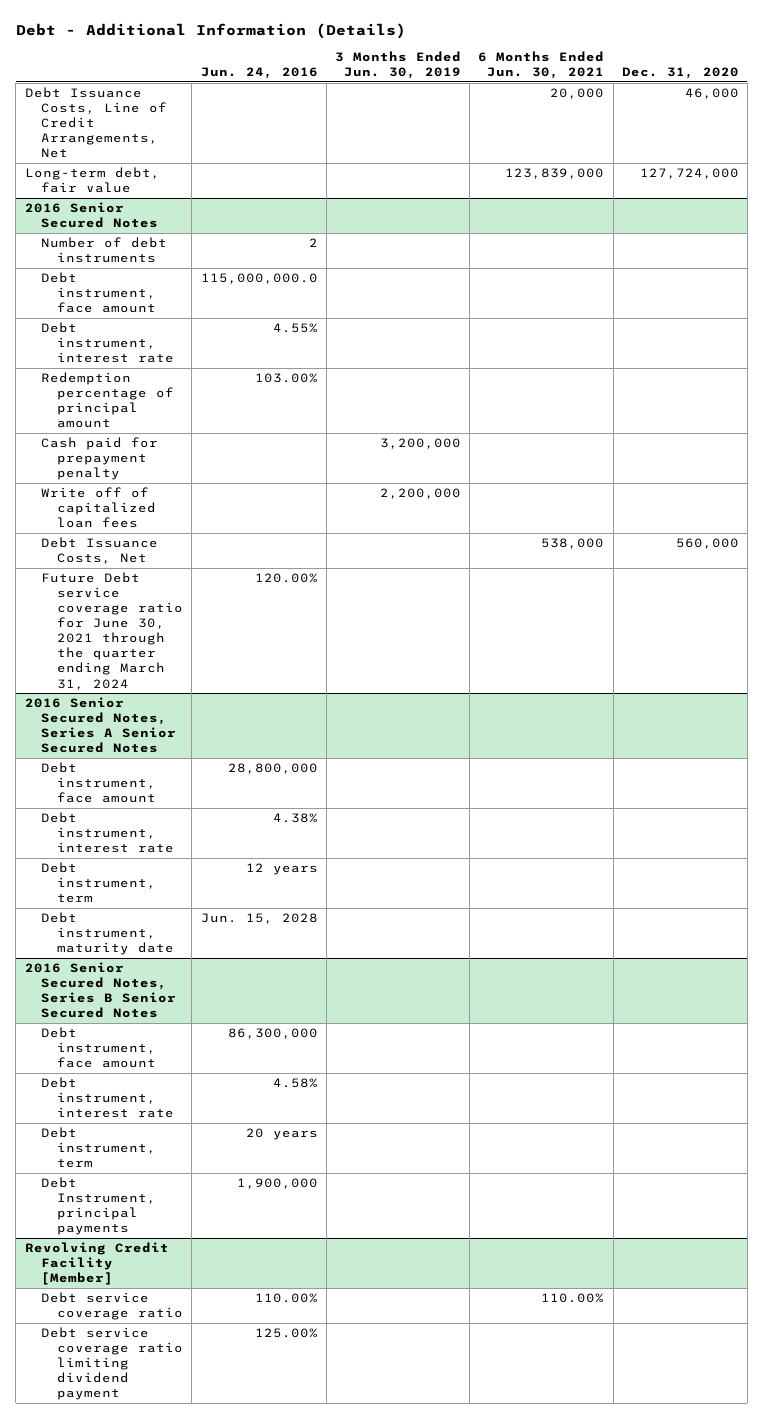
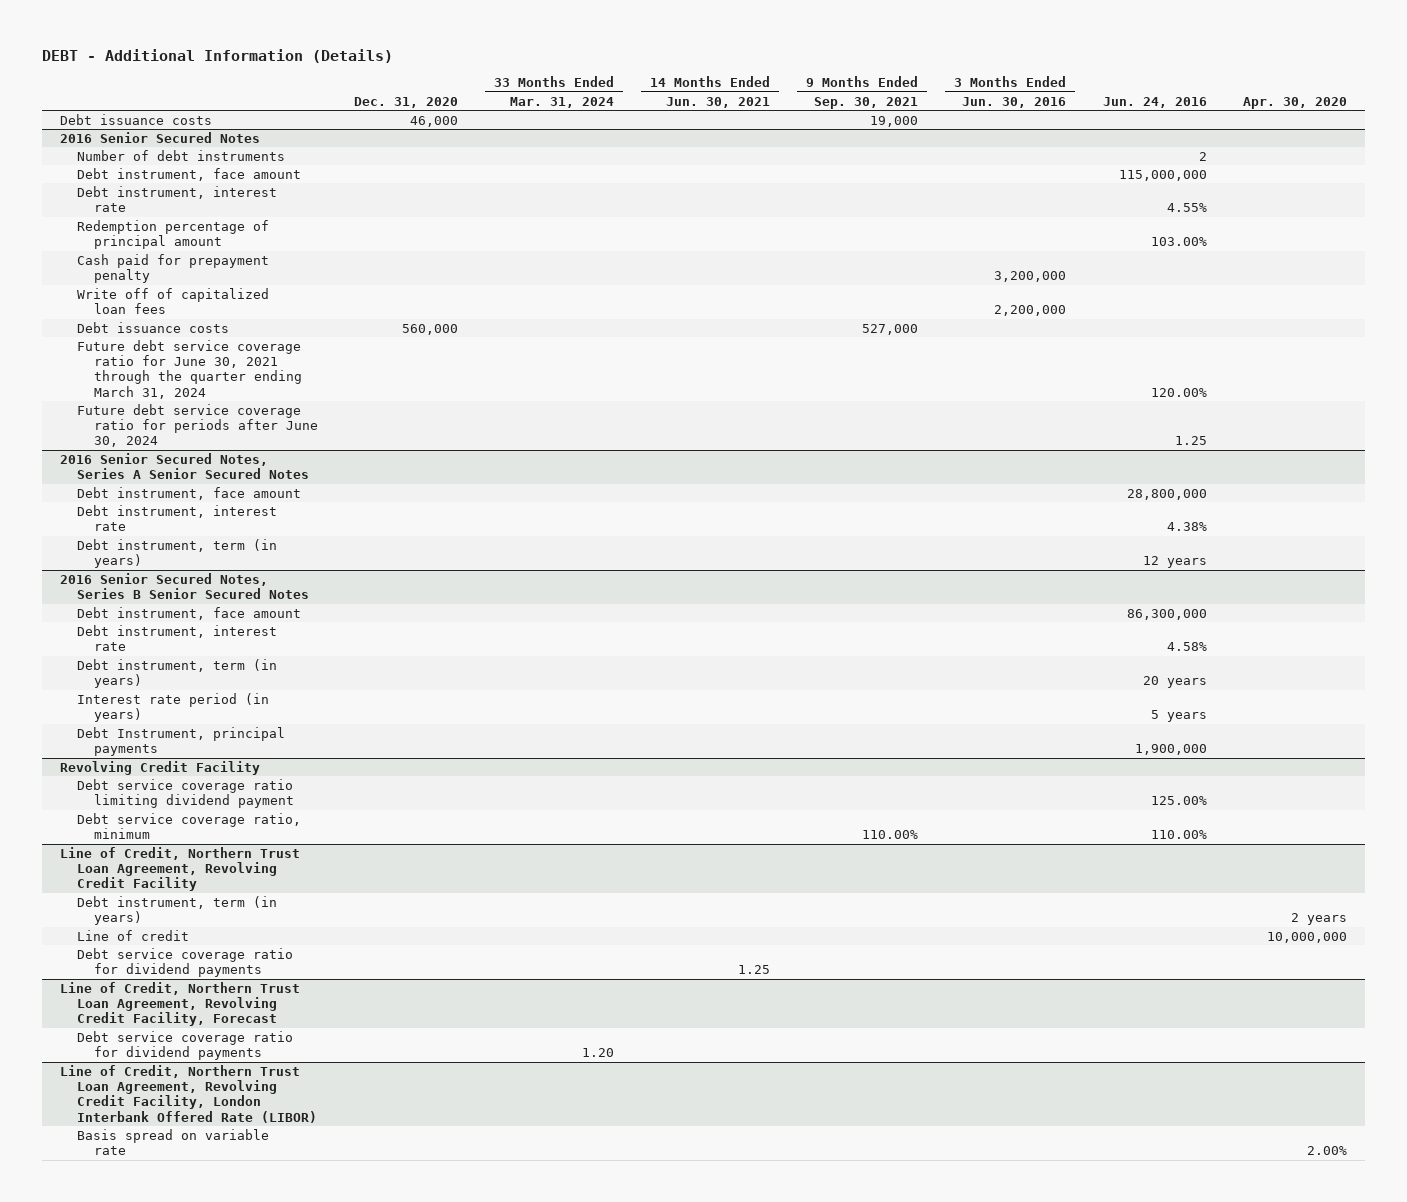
- Debt - Additional Information (Details)
+ DEBT - Additional Information (Details)
- | Jun. 24, 2016 | 3 Months Ended Jun. 30, 2019 | 6 Months Ended Jun. 30, 2021 | Dec. 31, 2020
+ | Dec. 31, 2020 | 33 Months Ended Mar. 31, 2024 | 14 Months Ended Jun. 30, 2021 | 9 Months Ended Sep. 30, 2021 | 3 Months Ended Jun. 30, 2016 | Jun. 24, 2016 | Apr. 30, 2020
- Debt Issuance Costs, Line of Credit Arrangements, Net | | | 20,000 | 46,000
- Long-term debt, fair value | | | 123,839,000 | 127,724,000
+ Debt issuance costs | 46,000 | | | 19,000 | | |
@ 2016 Senior Secured Notes
- Debt instrument, face amount | 115,000,000.0 | | |
+ Debt instrument, face amount | | | | | | 115,000,000 |
- Debt Issuance Costs, Net | | | 538,000 | 560,000
- Future Debt service coverage ratio for June 30, 2021 through the quarter ending March 31, 2024 | 120.00% | | |
+ Debt issuance costs | 560,000 | | | 527,000 | | |
+ Future debt service coverage ratio for June 30, 2021 through the quarter ending March 31, 2024 | | | | | | 120.00% |
+ Future debt service coverage ratio for periods after June 30, 2024 | | | | | | 1.25 |
@ 2016 Senior Secured Notes, Series A Senior Secured Notes
- Debt instrument, term | 12 years | | |
- Debt instrument, maturity date | Jun. 15, 2028 | | |
+ Debt instrument, term (in years) | | | | | | 12 years |
@ 2016 Senior Secured Notes, Series B Senior Secured Notes
- Debt instrument, term | 20 years | | |
+ Debt instrument, term (in years) | | | | | | 20 years |
+ Interest rate period (in years) | | | | | | 5 years |
- Revolving Credit Facility [Member]
- Debt service coverage ratio | 110.00% | | 110.00% |
+ Revolving Credit Facility
+ Debt service coverage ratio, minimum | | | | 110.00% | | 110.00% |
+ Line of Credit, Northern Trust Loan Agreement, Revolving Credit Facility
+ Debt instrument, term (in years) | | | | | | | 2 years
+ Line of credit | | | | | | | 10,000,000
+ Debt service coverage ratio for dividend payments | | | 1.25 | | | |
+ Line of Credit, Northern Trust Loan Agreement, Revolving Credit Facility, Forecast
+ Debt service coverage ratio for dividend payments | | 1.20 | | | | |
+ Line of Credit, Northern Trust Loan Agreement, Revolving Credit Facility, London Interbank Offered Rate (LIBOR)
+ Basis spread on variable rate | | | | | | | 2.00%

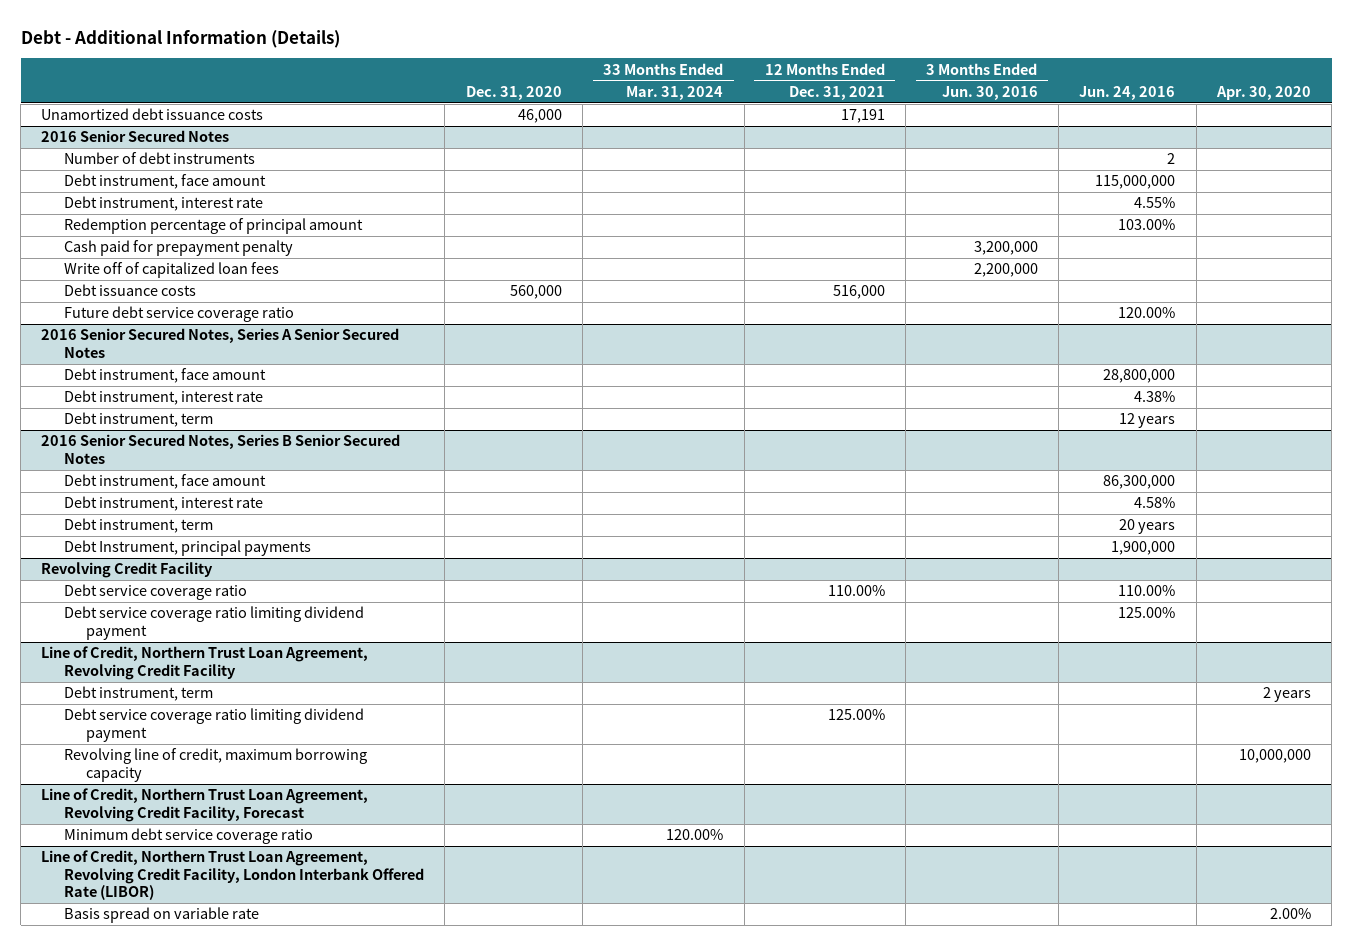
- DEBT - Additional Information (Details)
+ Debt - Additional Information (Details)
- | Dec. 31, 2020 | 33 Months Ended Mar. 31, 2024 | 14 Months Ended Jun. 30, 2021 | 9 Months Ended Sep. 30, 2021 | 3 Months Ended Jun. 30, 2016 | Jun. 24, 2016 | Apr. 30, 2020
+ | Dec. 31, 2020 | 33 Months Ended Mar. 31, 2024 | 12 Months Ended Dec. 31, 2021 | 3 Months Ended Jun. 30, 2016 | Jun. 24, 2016 | Apr. 30, 2020
- Debt issuance costs | 46,000 | | | 19,000 | | |
+ Unamortized debt issuance costs | 46,000 | | 17,191 | | |
@ 2016 Senior Secured Notes
- Future debt service coverage ratio for June 30, 2021 through the quarter ending March 31, 2024 | | | | | | 120.00% |
- Future debt service coverage ratio for periods after June 30, 2024 | | | | | | 1.25 |
+ Future debt service coverage ratio | | | | | 120.00% |
@ 2016 Senior Secured Notes, Series A Senior Secured Notes
- Debt instrument, term (in years) | | | | | | 12 years |
+ Debt instrument, term | | | | | 12 years |
@ 2016 Senior Secured Notes, Series B Senior Secured Notes
- Debt instrument, term (in years) | | | | | | 20 years |
- Interest rate period (in years) | | | | | | 5 years |
+ Debt instrument, term | | | | | 20 years |
@ Revolving Credit Facility
+ Debt service coverage ratio | | | 110.00% | | 110.00% |
- Debt service coverage ratio, minimum | | | | 110.00% | | 110.00% |
@ Line of Credit, Northern Trust Loan Agreement, Revolving Credit Facility
- Debt instrument, term (in years) | | | | | | | 2 years
- Line of credit | | | | | | | 10,000,000
- Debt service coverage ratio for dividend payments | | | 1.25 | | | |
+ Debt instrument, term | | | | | | 2 years
+ Debt service coverage ratio limiting dividend payment | | | 125.00% | | |
+ Revolving line of credit, maximum borrowing capacity | | | | | | 10,000,000
@ Line of Credit, Northern Trust Loan Agreement, Revolving Credit Facility, Forecast
- Debt service coverage ratio for dividend payments | | 1.20 | | | | |
+ Minimum debt service coverage ratio | | 120.00% | | | |

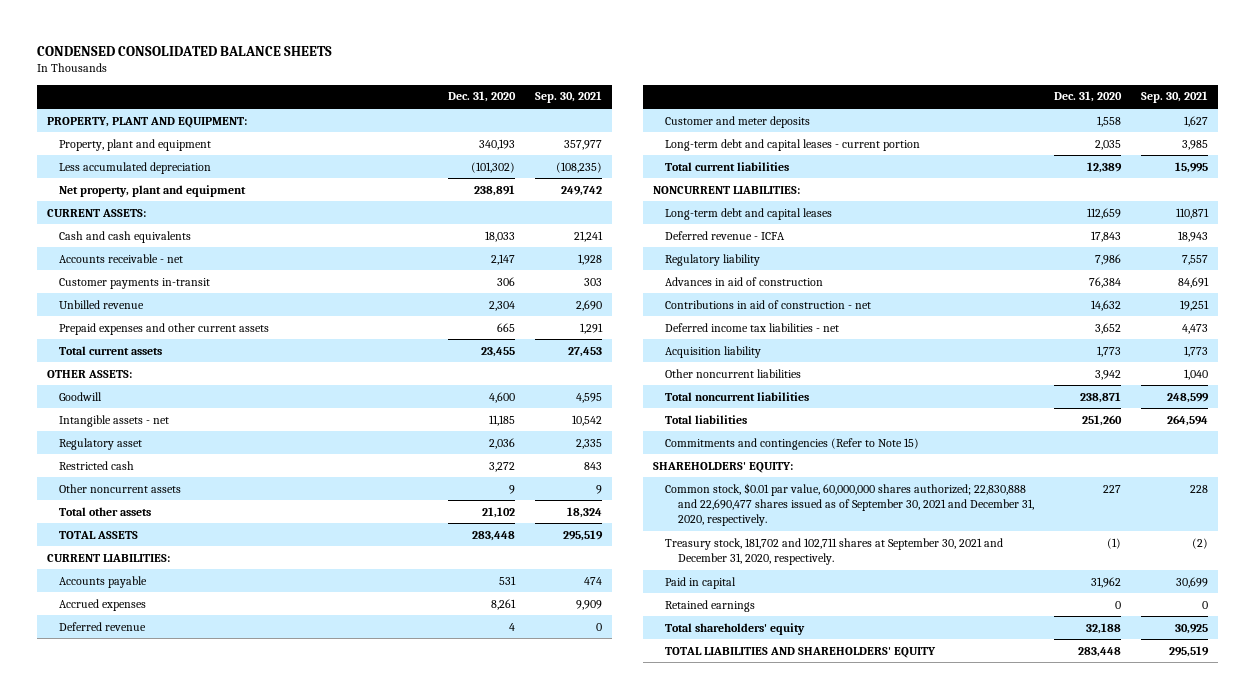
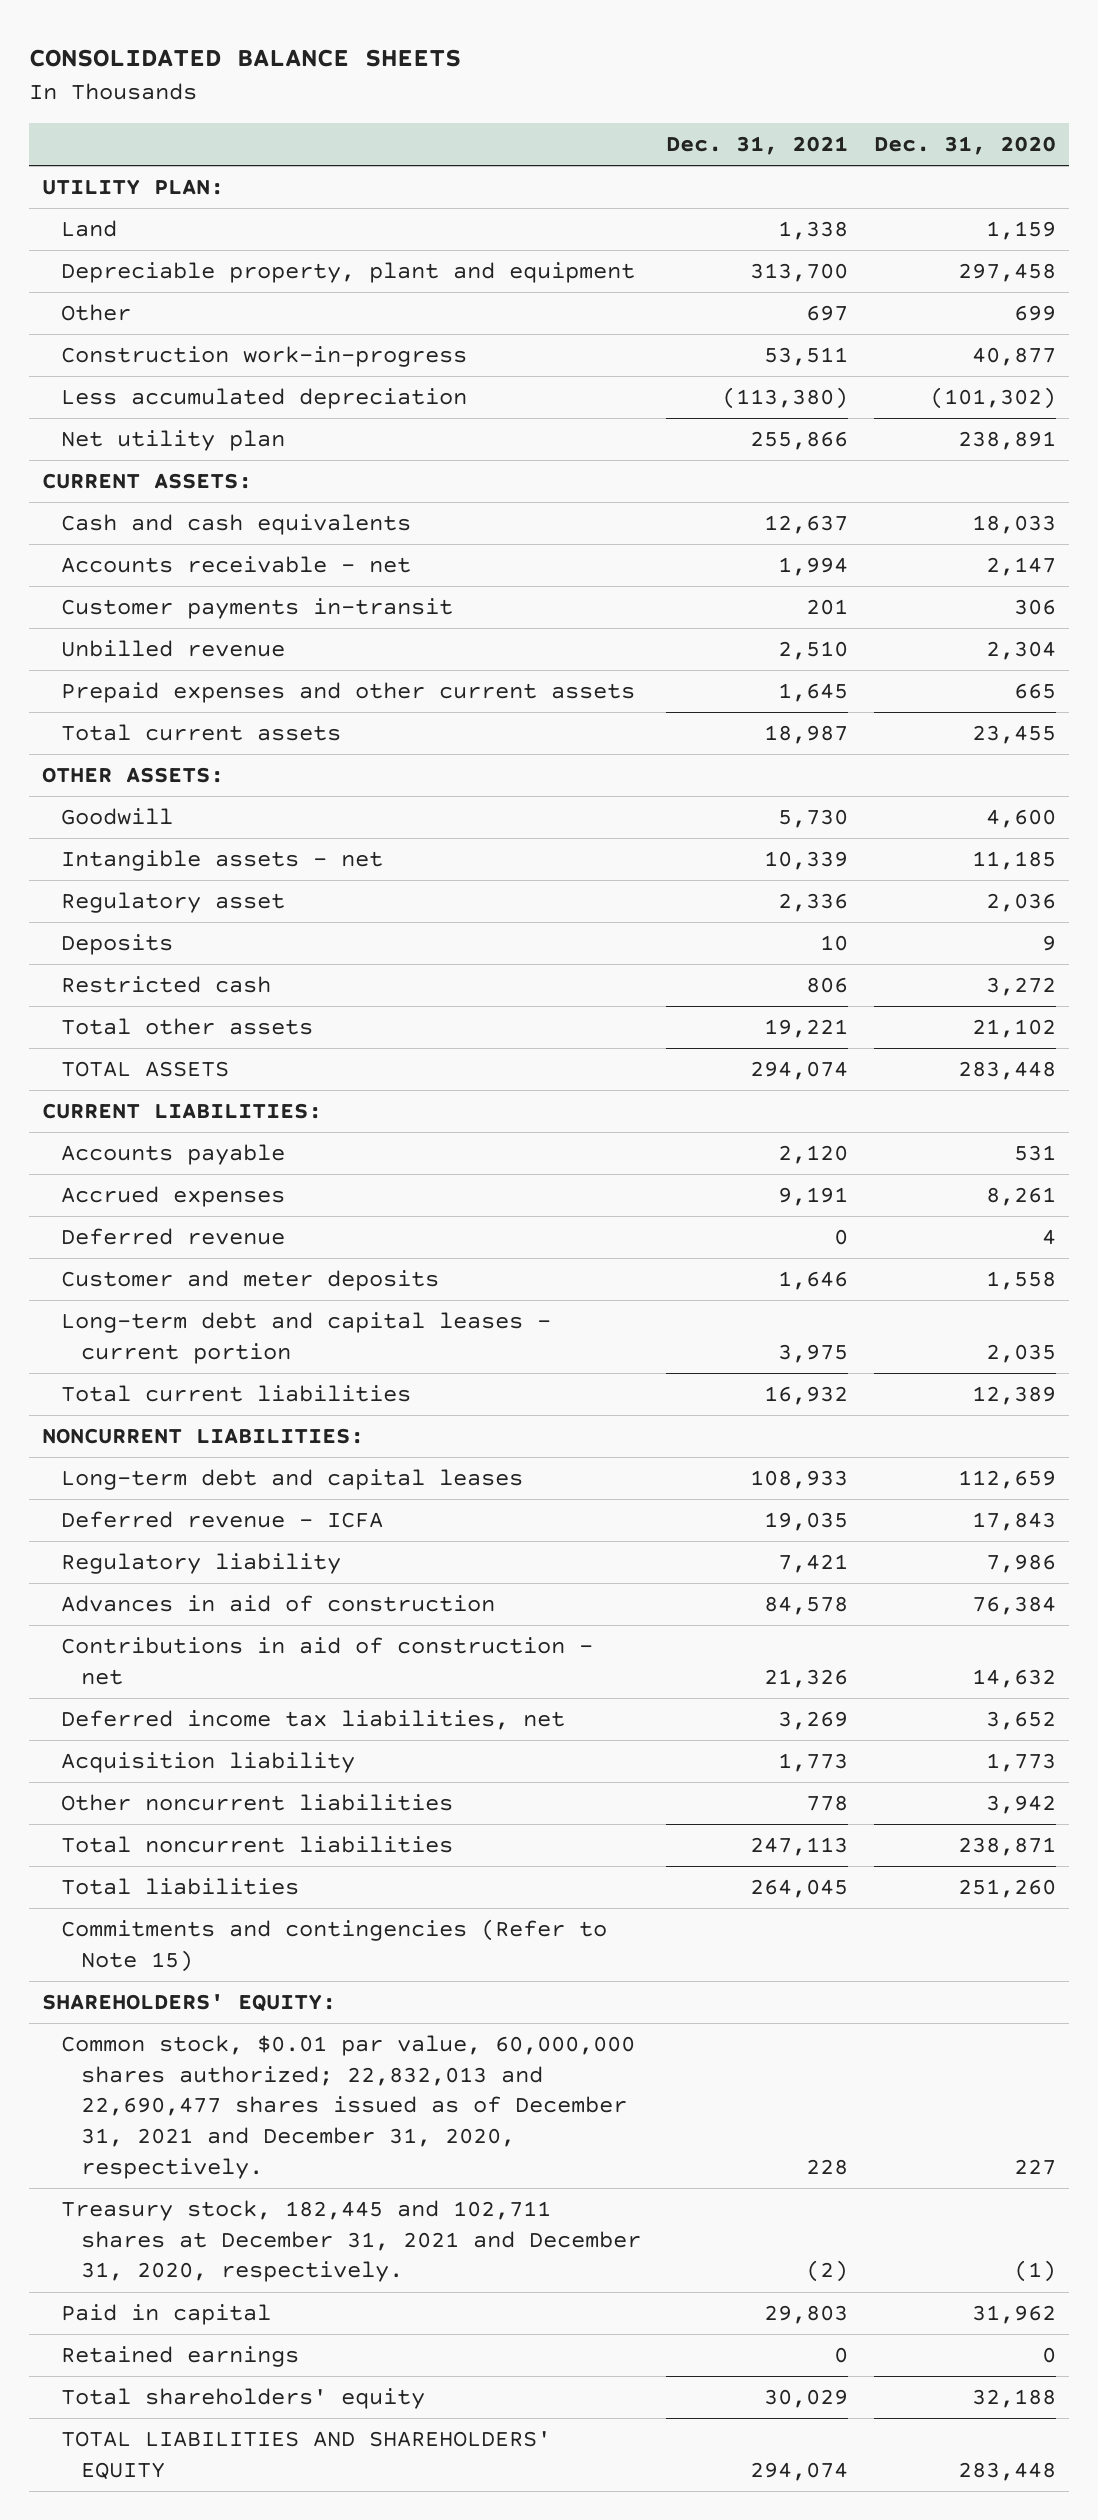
- CONDENSED CONSOLIDATED BALANCE SHEETS
+ CONSOLIDATED BALANCE SHEETS
- | Dec. 31, 2020 | Sep. 30, 2021
+ | Dec. 31, 2021 | Dec. 31, 2020
- PROPERTY, PLANT AND EQUIPMENT:
- Property, plant and equipment | 340,193 | 357,977
+ UTILITY PLAN:
+ Land | 1,338 | 1,159
+ Depreciable property, plant and equipment | 313,700 | 297,458
+ Other | 697 | 699
+ Construction work-in-progress | 53,511 | 40,877
- Net property, plant and equipment | 238,891 | 249,742
+ Net utility plan | 255,866 | 238,891
+ Deposits | 10 | 9
- Other noncurrent assets | 9 | 9
- Deferred income tax liabilities - net | 3,652 | 4,473
+ Deferred income tax liabilities, net | 3,269 | 3,652
- Common stock, $0.01 par value, 60,000,000 shares authorized; 22,830,888 and 22,690,477 shares issued as of September 30, 2021 and December 31, 2020, respectively. | 227 | 228
- Treasury stock, 181,702 and 102,711 shares at September 30, 2021 and December 31, 2020, respectively. | (1) | (2)
+ Common stock, $0.01 par value, 60,000,000 shares authorized; 22,832,013 and 22,690,477 shares issued as of December 31, 2021 and December 31, 2020, respectively. | 228 | 227
+ Treasury stock, 182,445 and 102,711 shares at December 31, 2021 and December 31, 2020, respectively. | (2) | (1)

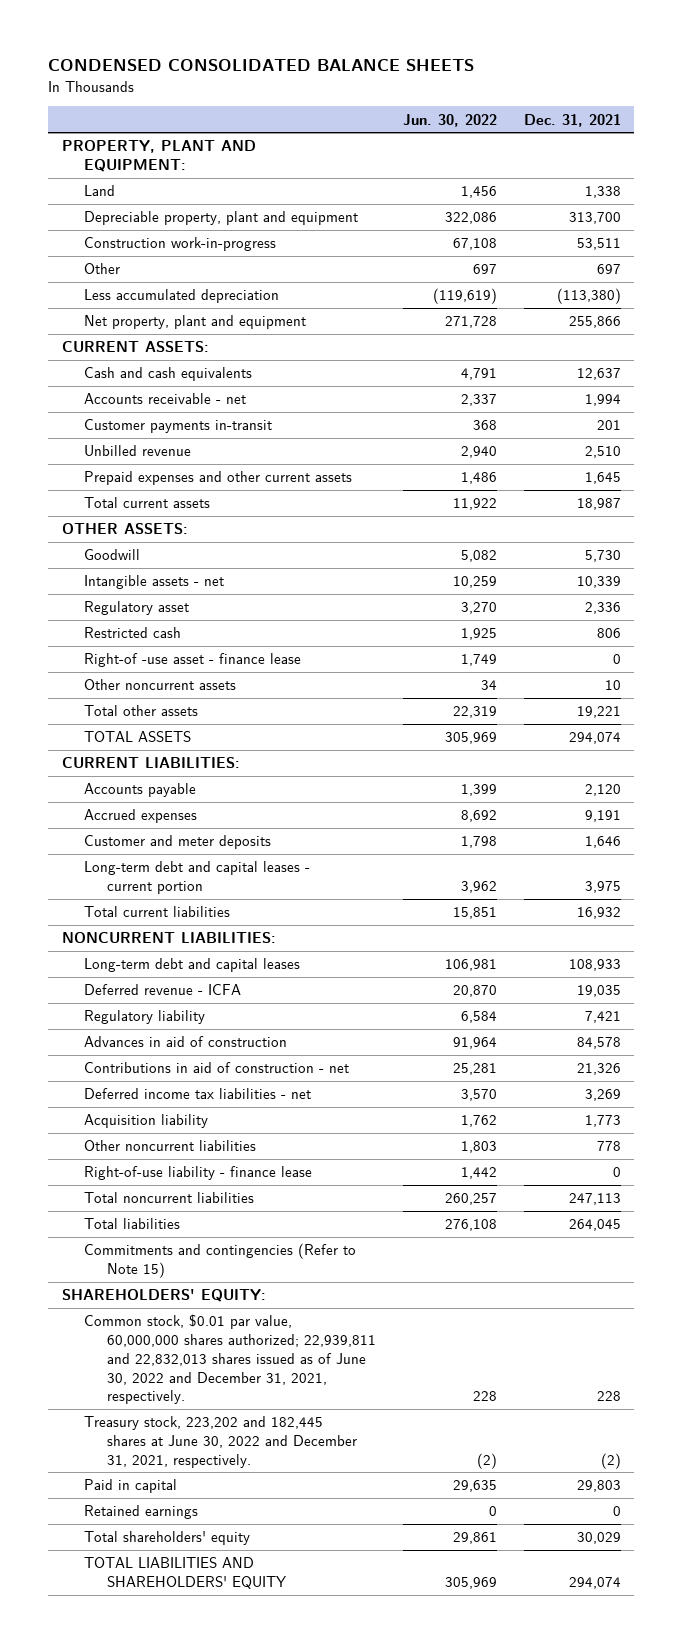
- CONSOLIDATED BALANCE SHEETS
+ CONDENSED CONSOLIDATED BALANCE SHEETS
- | Dec. 31, 2021 | Dec. 31, 2020
+ | Jun. 30, 2022 | Dec. 31, 2021
- UTILITY PLAN:
+ PROPERTY, PLANT AND EQUIPMENT:
moved down: Other | 697 | 697
- Net utility plan | 255,866 | 238,891
+ Net property, plant and equipment | 271,728 | 255,866
- Deposits | 10 | 9
+ Right-of -use asset - finance lease | 1,749 | 0
+ Other noncurrent assets | 34 | 10
- Deferred revenue | 0 | 4
- Deferred income tax liabilities, net | 3,269 | 3,652
+ Deferred income tax liabilities - net | 3,570 | 3,269
+ Right-of-use liability - finance lease | 1,442 | 0
- Common stock, $0.01 par value, 60,000,000 shares authorized; 22,832,013 and 22,690,477 shares issued as of December 31, 2021 and December 31, 2020, respectively. | 228 | 227
- Treasury stock, 182,445 and 102,711 shares at December 31, 2021 and December 31, 2020, respectively. | (2) | (1)
+ Common stock, $0.01 par value, 60,000,000 shares authorized; 22,939,811 and 22,832,013 shares issued as of June 30, 2022 and December 31, 2021, respectively. | 228 | 228
+ Treasury stock, 223,202 and 182,445 shares at June 30, 2022 and December 31, 2021, respectively. | (2) | (2)

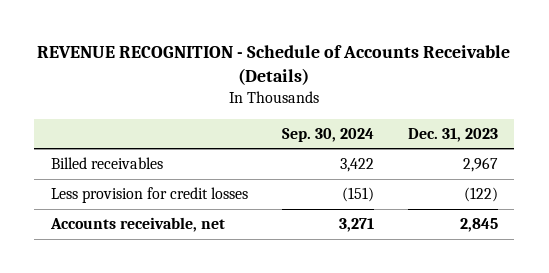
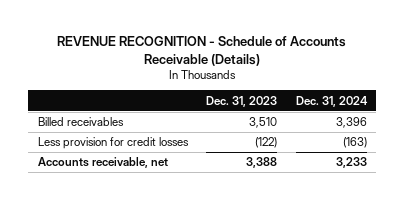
- | Sep. 30, 2024 | Dec. 31, 2023
+ | Dec. 31, 2023 | Dec. 31, 2024
- Billed receivables | 3,422 | 2,967
+ Billed receivables | 3,510 | 3,396
- Accounts receivable, net | 3,271 | 2,845
+ Accounts receivable, net | 3,388 | 3,233

